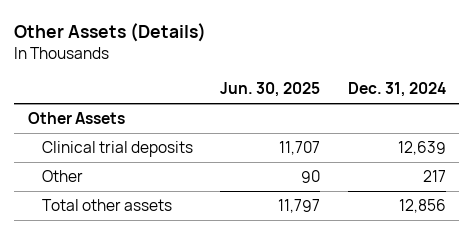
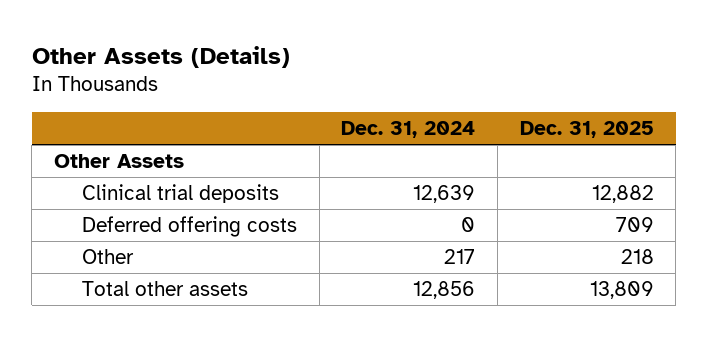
- | Jun. 30, 2025 | Dec. 31, 2024
+ | Dec. 31, 2024 | Dec. 31, 2025
+ Deferred offering costs | 0 | 709

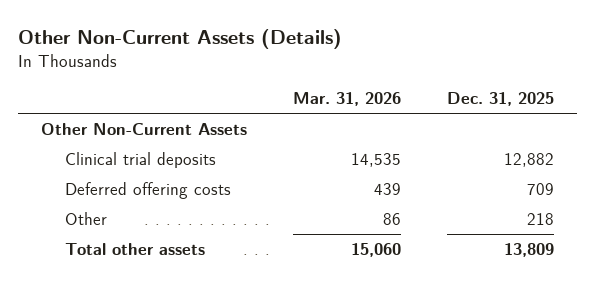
- Other Assets (Details)
+ Other Non-Current Assets (Details)
- | Dec. 31, 2024 | Dec. 31, 2025
+ | Mar. 31, 2026 | Dec. 31, 2025
- Other Assets
+ Other Non-Current Assets

